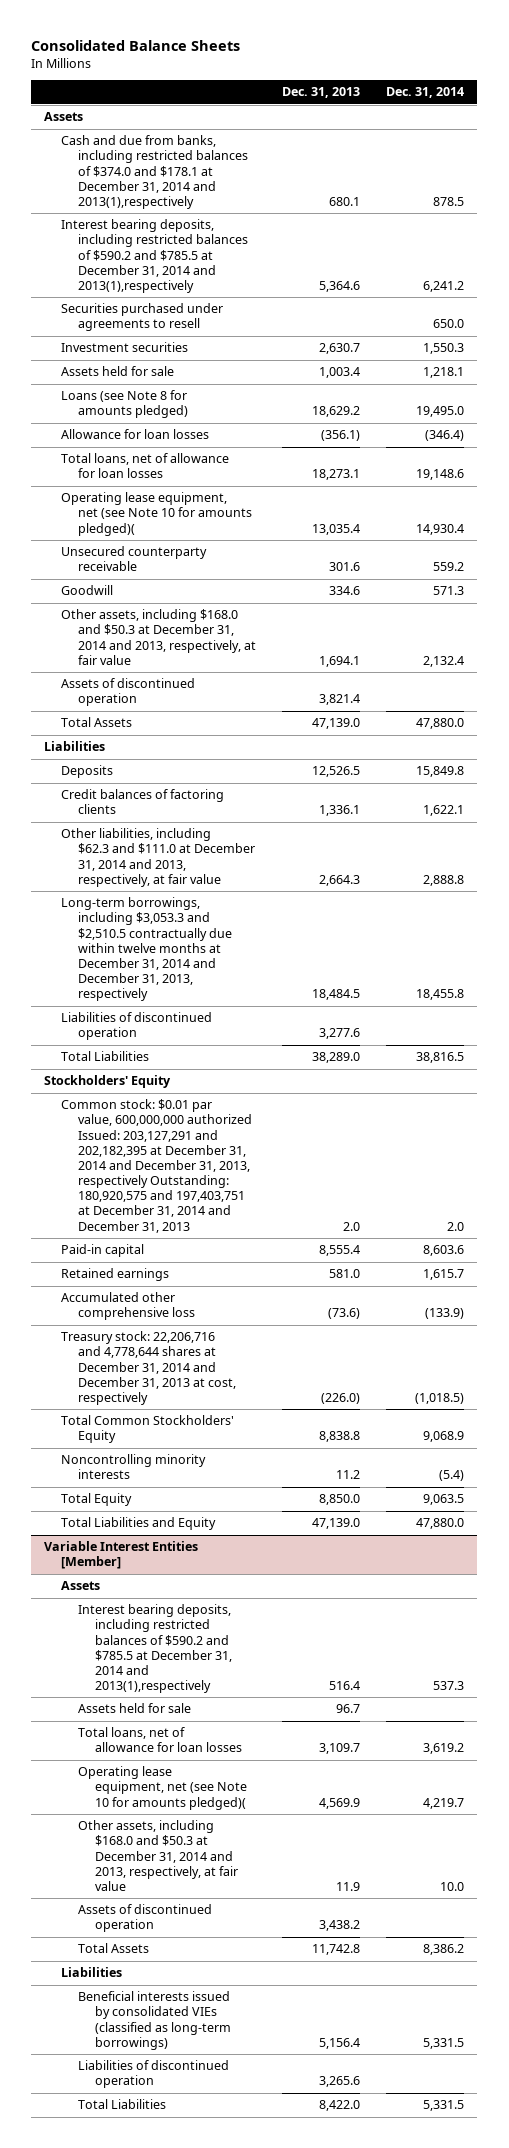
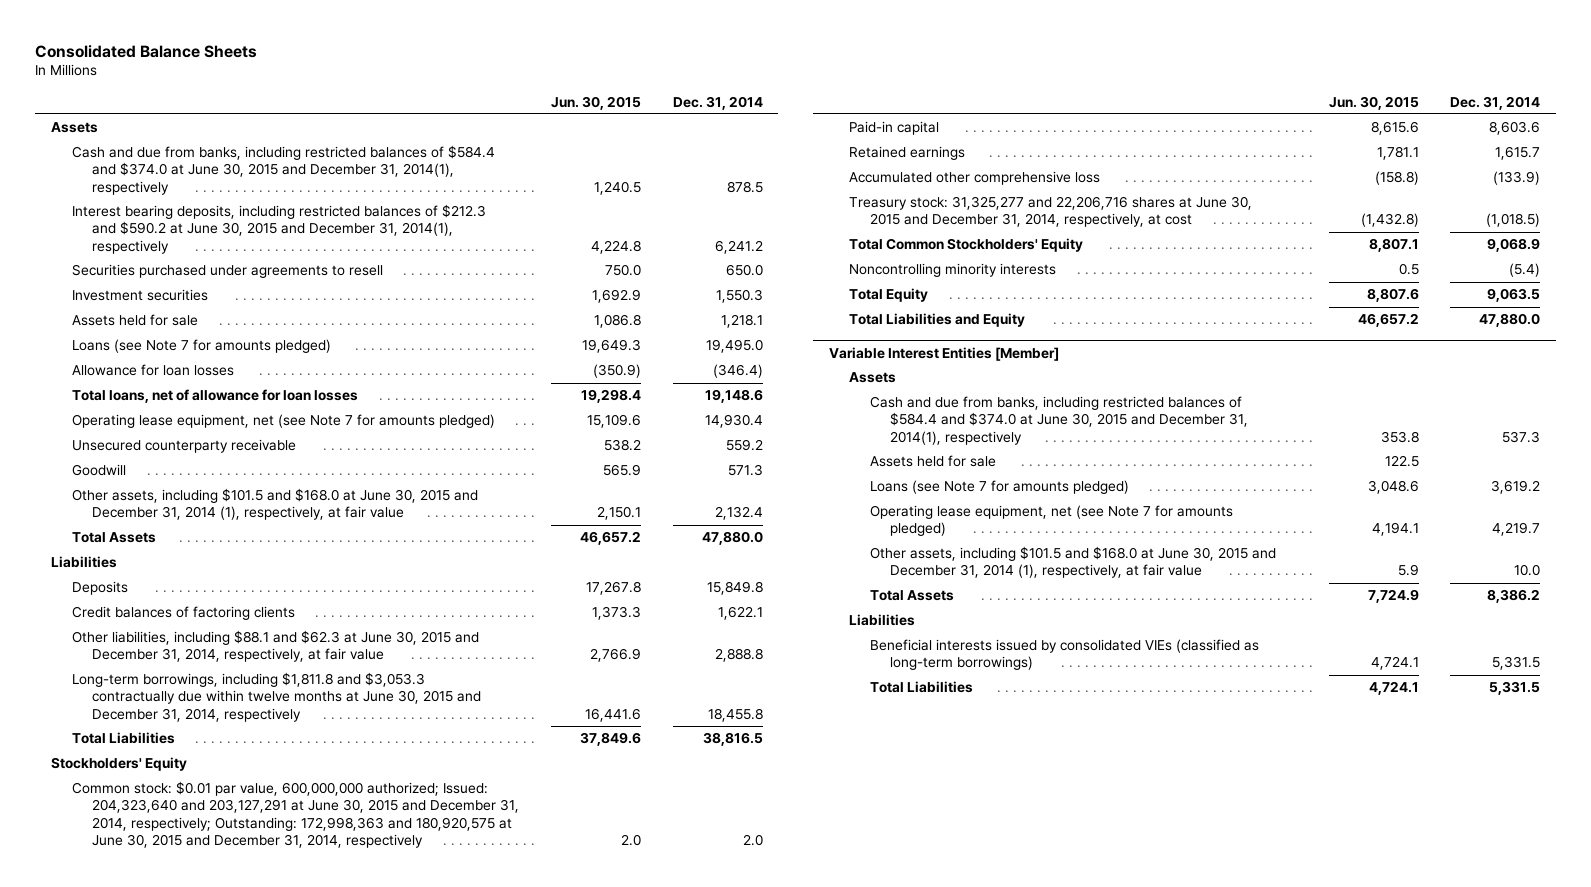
- | Dec. 31, 2013 | Dec. 31, 2014
+ | Jun. 30, 2015 | Dec. 31, 2014
- Cash and due from banks, including restricted balances of $374.0 and $178.1 at December 31, 2014 and 2013(1),respectively | 680.1 | 878.5
- Interest bearing deposits, including restricted balances of $590.2 and $785.5 at December 31, 2014 and 2013(1),respectively | 5,364.6 | 6,241.2
+ Cash and due from banks, including restricted balances of $584.4 and $374.0 at June 30, 2015 and December 31, 2014(1), respectively | 1,240.5 | 878.5
+ Interest bearing deposits, including restricted balances of $212.3 and $590.2 at June 30, 2015 and December 31, 2014(1), respectively | 4,224.8 | 6,241.2
- Loans (see Note 8 for amounts pledged) | 18,629.2 | 19,495.0
+ Loans (see Note 7 for amounts pledged) | 19,649.3 | 19,495.0
- Operating lease equipment, net (see Note 10 for amounts pledged)( | 13,035.4 | 14,930.4
+ Operating lease equipment, net (see Note 7 for amounts pledged) | 15,109.6 | 14,930.4
- Other assets, including $168.0 and $50.3 at December 31, 2014 and 2013, respectively, at fair value | 1,694.1 | 2,132.4
- Assets of discontinued operation | 3,821.4 |
+ Other assets, including $101.5 and $168.0 at June 30, 2015 and December 31, 2014 (1), respectively, at fair value | 2,150.1 | 2,132.4
- Other liabilities, including $62.3 and $111.0 at December 31, 2014 and 2013, respectively, at fair value | 2,664.3 | 2,888.8
- Long-term borrowings, including $3,053.3 and $2,510.5 contractually due within twelve months at December 31, 2014 and December 31, 2013, respectively | 18,484.5 | 18,455.8
- Liabilities of discontinued operation | 3,277.6 |
+ Other liabilities, including $88.1 and $62.3 at June 30, 2015 and December 31, 2014, respectively, at fair value | 2,766.9 | 2,888.8
+ Long-term borrowings, including $1,811.8 and $3,053.3 contractually due within twelve months at June 30, 2015 and December 31, 2014, respectively | 16,441.6 | 18,455.8
- Common stock: $0.01 par value, 600,000,000 authorized Issued: 203,127,291 and 202,182,395 at December 31, 2014 and December 31, 2013, respectively Outstanding: 180,920,575 and 197,403,751 at December 31, 2014 and December 31, 2013 | 2.0 | 2.0
+ Common stock: $0.01 par value, 600,000,000 authorized; Issued: 204,323,640 and 203,127,291 at June 30, 2015 and December 31, 2014, respectively; Outstanding: 172,998,363 and 180,920,575 at June 30, 2015 and December 31, 2014, respectively | 2.0 | 2.0
- Treasury stock: 22,206,716 and 4,778,644 shares at December 31, 2014 and December 31, 2013 at cost, respectively | (226.0) | (1,018.5)
+ Treasury stock: 31,325,277 and 22,206,716 shares at June 30, 2015 and December 31, 2014, respectively, at cost | (1,432.8) | (1,018.5)
@ Variable Interest Entities [Member]
- Interest bearing deposits, including restricted balances of $590.2 and $785.5 at December 31, 2014 and 2013(1),respectively | 516.4 | 537.3
+ Cash and due from banks, including restricted balances of $584.4 and $374.0 at June 30, 2015 and December 31, 2014(1), respectively | 353.8 | 537.3
- Total loans, net of allowance for loan losses | 3,109.7 | 3,619.2
- Operating lease equipment, net (see Note 10 for amounts pledged)( | 4,569.9 | 4,219.7
- Other assets, including $168.0 and $50.3 at December 31, 2014 and 2013, respectively, at fair value | 11.9 | 10.0
- Assets of discontinued operation | 3,438.2 |
+ Loans (see Note 7 for amounts pledged) | 3,048.6 | 3,619.2
+ Operating lease equipment, net (see Note 7 for amounts pledged) | 4,194.1 | 4,219.7
+ Other assets, including $101.5 and $168.0 at June 30, 2015 and December 31, 2014 (1), respectively, at fair value | 5.9 | 10.0
- Liabilities of discontinued operation | 3,265.6 |

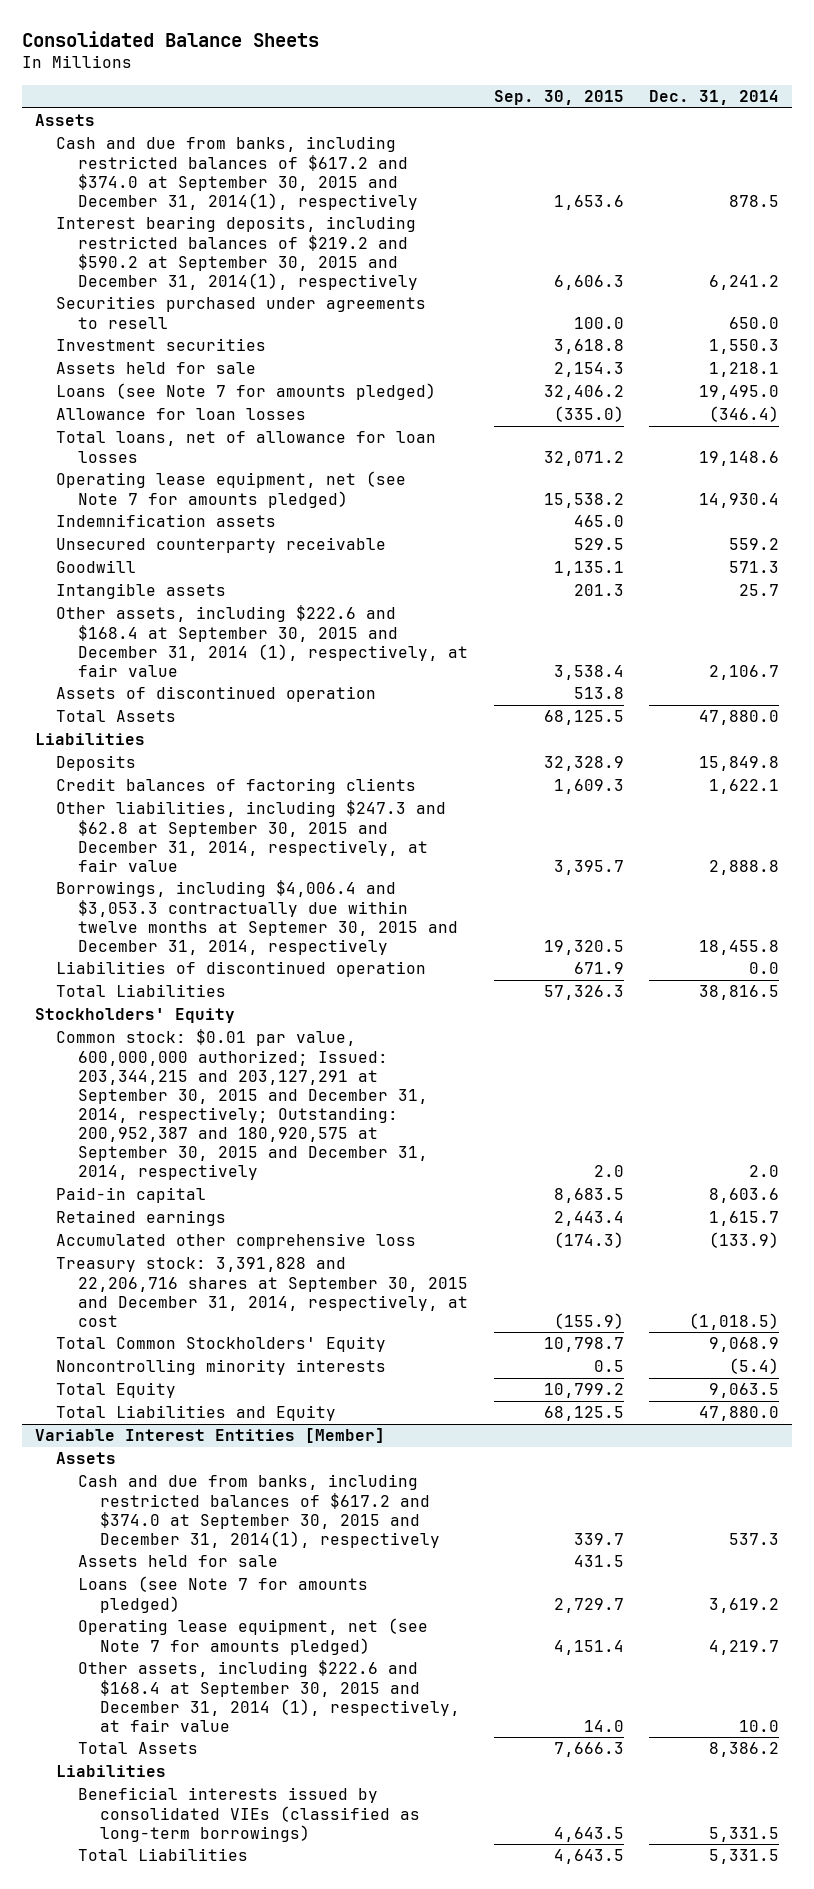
- | Jun. 30, 2015 | Dec. 31, 2014
+ | Sep. 30, 2015 | Dec. 31, 2014
- Cash and due from banks, including restricted balances of $584.4 and $374.0 at June 30, 2015 and December 31, 2014(1), respectively | 1,240.5 | 878.5
- Interest bearing deposits, including restricted balances of $212.3 and $590.2 at June 30, 2015 and December 31, 2014(1), respectively | 4,224.8 | 6,241.2
+ Cash and due from banks, including restricted balances of $617.2 and $374.0 at September 30, 2015 and December 31, 2014(1), respectively | 1,653.6 | 878.5
+ Interest bearing deposits, including restricted balances of $219.2 and $590.2 at September 30, 2015 and December 31, 2014(1), respectively | 6,606.3 | 6,241.2
+ Indemnification assets | 465.0 |
- Other assets, including $101.5 and $168.0 at June 30, 2015 and December 31, 2014 (1), respectively, at fair value | 2,150.1 | 2,132.4
+ Intangible assets | 201.3 | 25.7
+ Other assets, including $222.6 and $168.4 at September 30, 2015 and December 31, 2014 (1), respectively, at fair value | 3,538.4 | 2,106.7
+ Assets of discontinued operation | 513.8 |
- Other liabilities, including $88.1 and $62.3 at June 30, 2015 and December 31, 2014, respectively, at fair value | 2,766.9 | 2,888.8
- Long-term borrowings, including $1,811.8 and $3,053.3 contractually due within twelve months at June 30, 2015 and December 31, 2014, respectively | 16,441.6 | 18,455.8
+ Other liabilities, including $247.3 and $62.8 at September 30, 2015 and December 31, 2014, respectively, at fair value | 3,395.7 | 2,888.8
+ Borrowings, including $4,006.4 and $3,053.3 contractually due within twelve months at Septemer 30, 2015 and December 31, 2014, respectively | 19,320.5 | 18,455.8
+ Liabilities of discontinued operation | 671.9 | 0.0
- Common stock: $0.01 par value, 600,000,000 authorized; Issued: 204,323,640 and 203,127,291 at June 30, 2015 and December 31, 2014, respectively; Outstanding: 172,998,363 and 180,920,575 at June 30, 2015 and December 31, 2014, respectively | 2.0 | 2.0
+ Common stock: $0.01 par value, 600,000,000 authorized; Issued: 203,344,215 and 203,127,291 at September 30, 2015 and December 31, 2014, respectively; Outstanding: 200,952,387 and 180,920,575 at September 30, 2015 and December 31, 2014, respectively | 2.0 | 2.0
- Treasury stock: 31,325,277 and 22,206,716 shares at June 30, 2015 and December 31, 2014, respectively, at cost | (1,432.8) | (1,018.5)
+ Treasury stock: 3,391,828 and 22,206,716 shares at September 30, 2015 and December 31, 2014, respectively, at cost | (155.9) | (1,018.5)
@ Variable Interest Entities [Member]
- Cash and due from banks, including restricted balances of $584.4 and $374.0 at June 30, 2015 and December 31, 2014(1), respectively | 353.8 | 537.3
+ Cash and due from banks, including restricted balances of $617.2 and $374.0 at September 30, 2015 and December 31, 2014(1), respectively | 339.7 | 537.3
- Other assets, including $101.5 and $168.0 at June 30, 2015 and December 31, 2014 (1), respectively, at fair value | 5.9 | 10.0
+ Other assets, including $222.6 and $168.4 at September 30, 2015 and December 31, 2014 (1), respectively, at fair value | 14.0 | 10.0

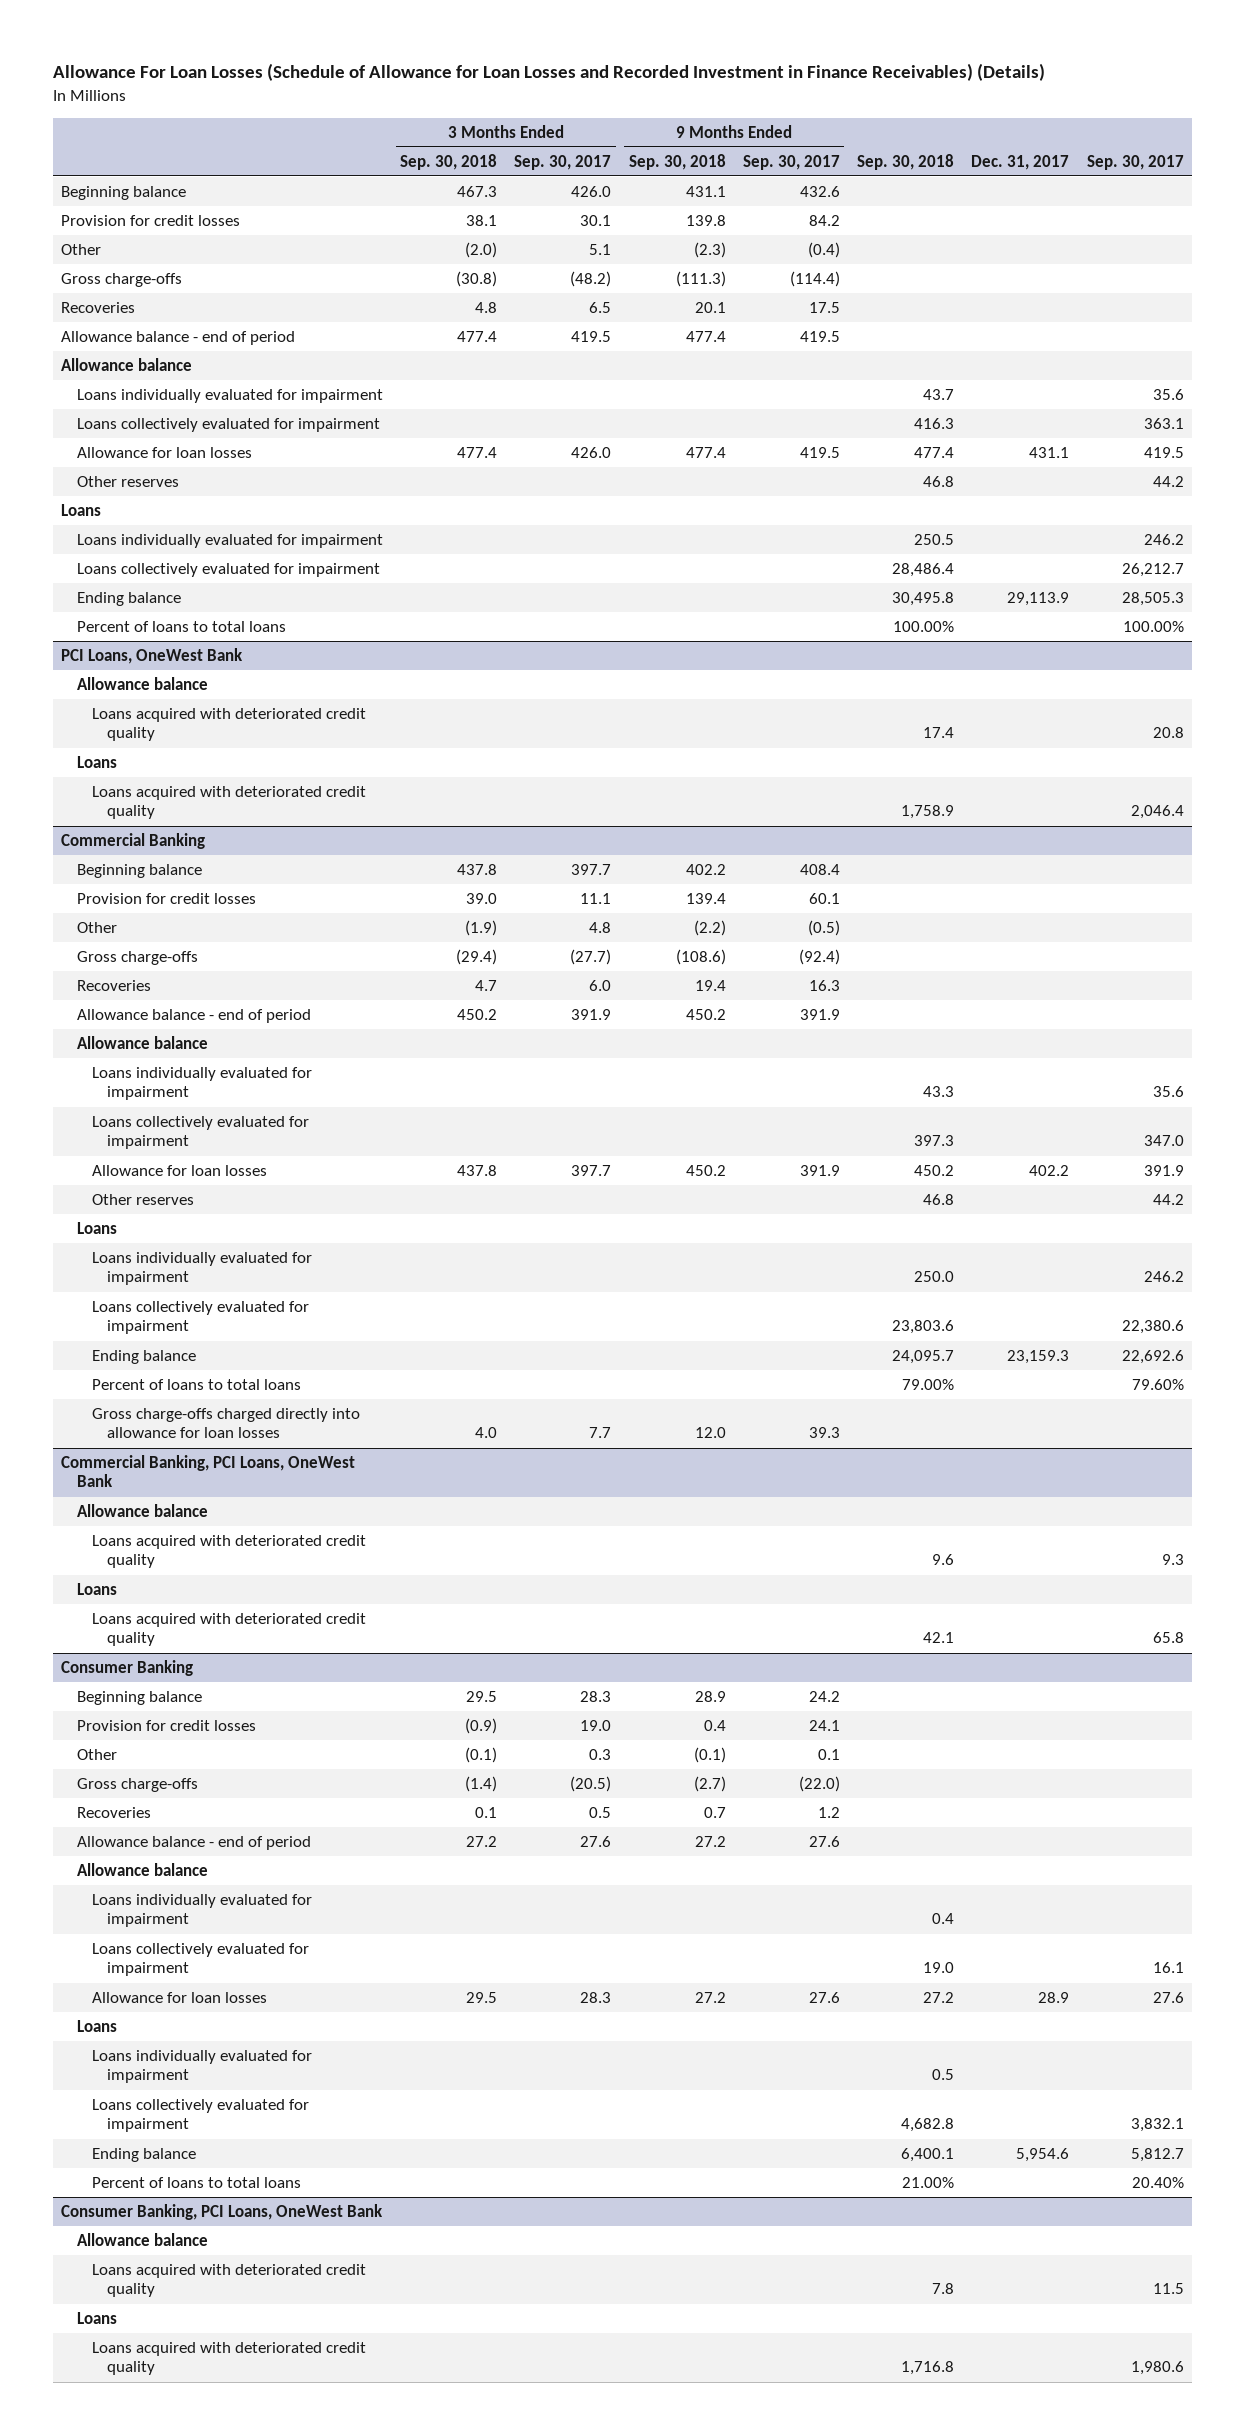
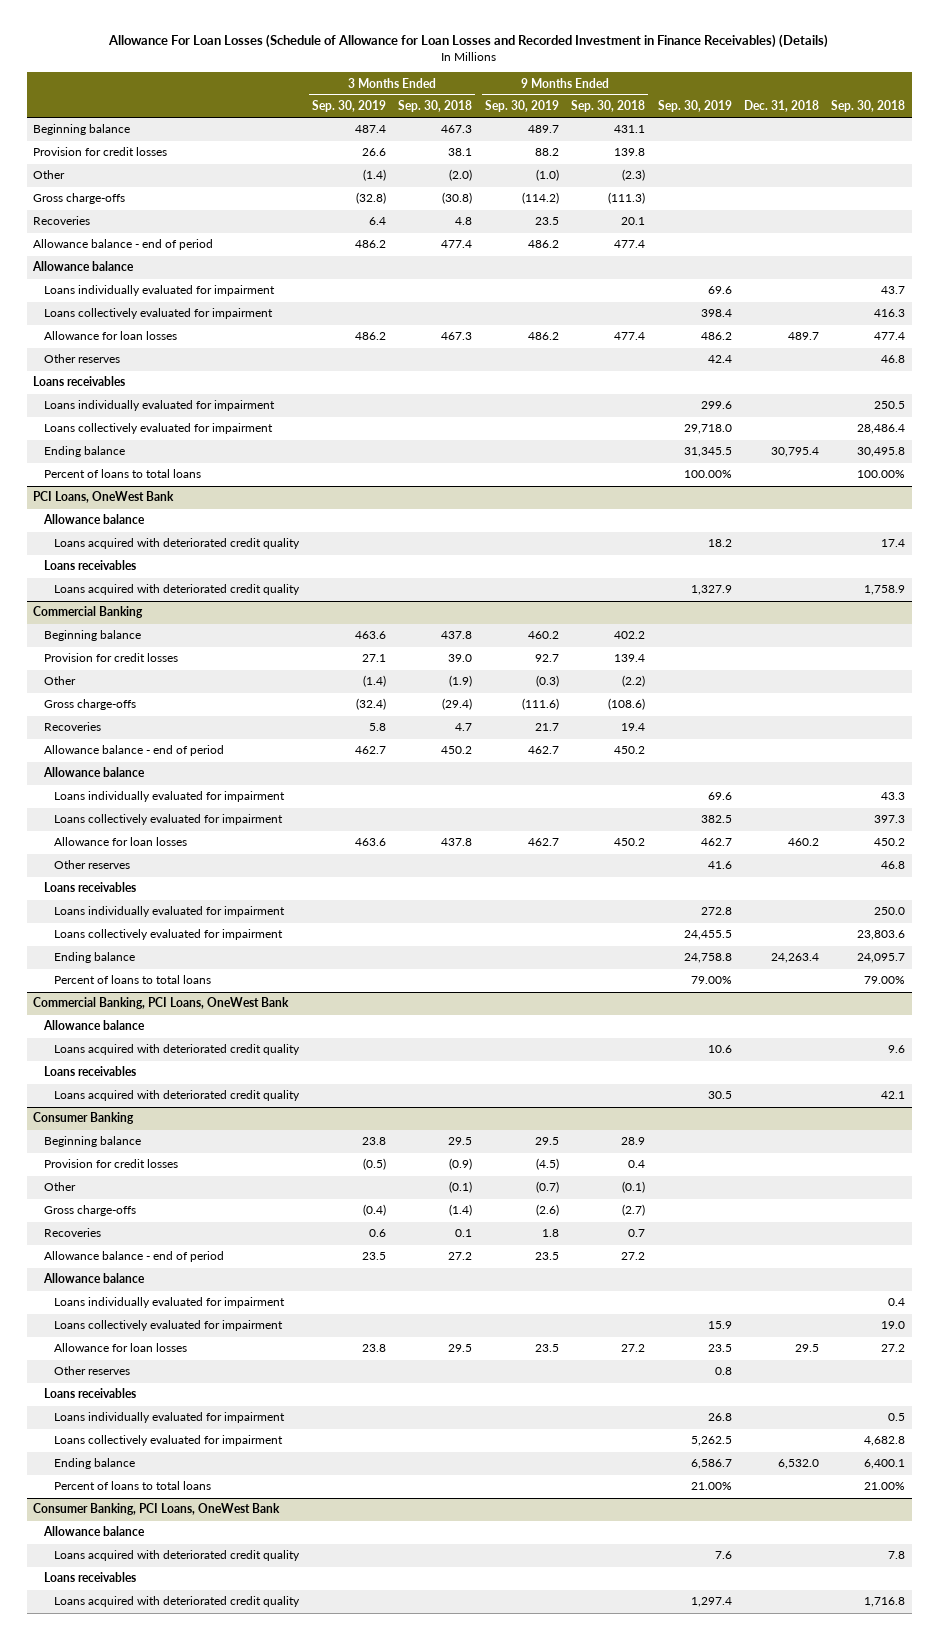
- | 3 Months Ended Sep. 30, 2018 | 3 Months Ended Sep. 30, 2017 | 9 Months Ended Sep. 30, 2018 | 9 Months Ended Sep. 30, 2017 | Sep. 30, 2018 | Dec. 31, 2017 | Sep. 30, 2017
+ | 3 Months Ended Sep. 30, 2019 | 3 Months Ended Sep. 30, 2018 | 9 Months Ended Sep. 30, 2019 | 9 Months Ended Sep. 30, 2018 | Sep. 30, 2019 | Dec. 31, 2018 | Sep. 30, 2018
- Allowance for loan losses | 477.4 | 426.0 | 477.4 | 419.5 | 477.4 | 431.1 | 419.5
+ Allowance for loan losses | 486.2 | 467.3 | 486.2 | 477.4 | 486.2 | 489.7 | 477.4
- Loans
+ Loans receivables
@ PCI Loans, OneWest Bank
- Loans
+ Loans receivables
@ Commercial Banking
- Loans
+ Loans receivables
- Gross charge-offs charged directly into allowance for loan losses | 4.0 | 7.7 | 12.0 | 39.3 | | |
@ Commercial Banking, PCI Loans, OneWest Bank
- Loans
+ Loans receivables
@ Consumer Banking
- Loans
+ Other reserves | | | | | 0.8 | |
+ Loans receivables
@ Consumer Banking, PCI Loans, OneWest Bank
- Loans
+ Loans receivables

